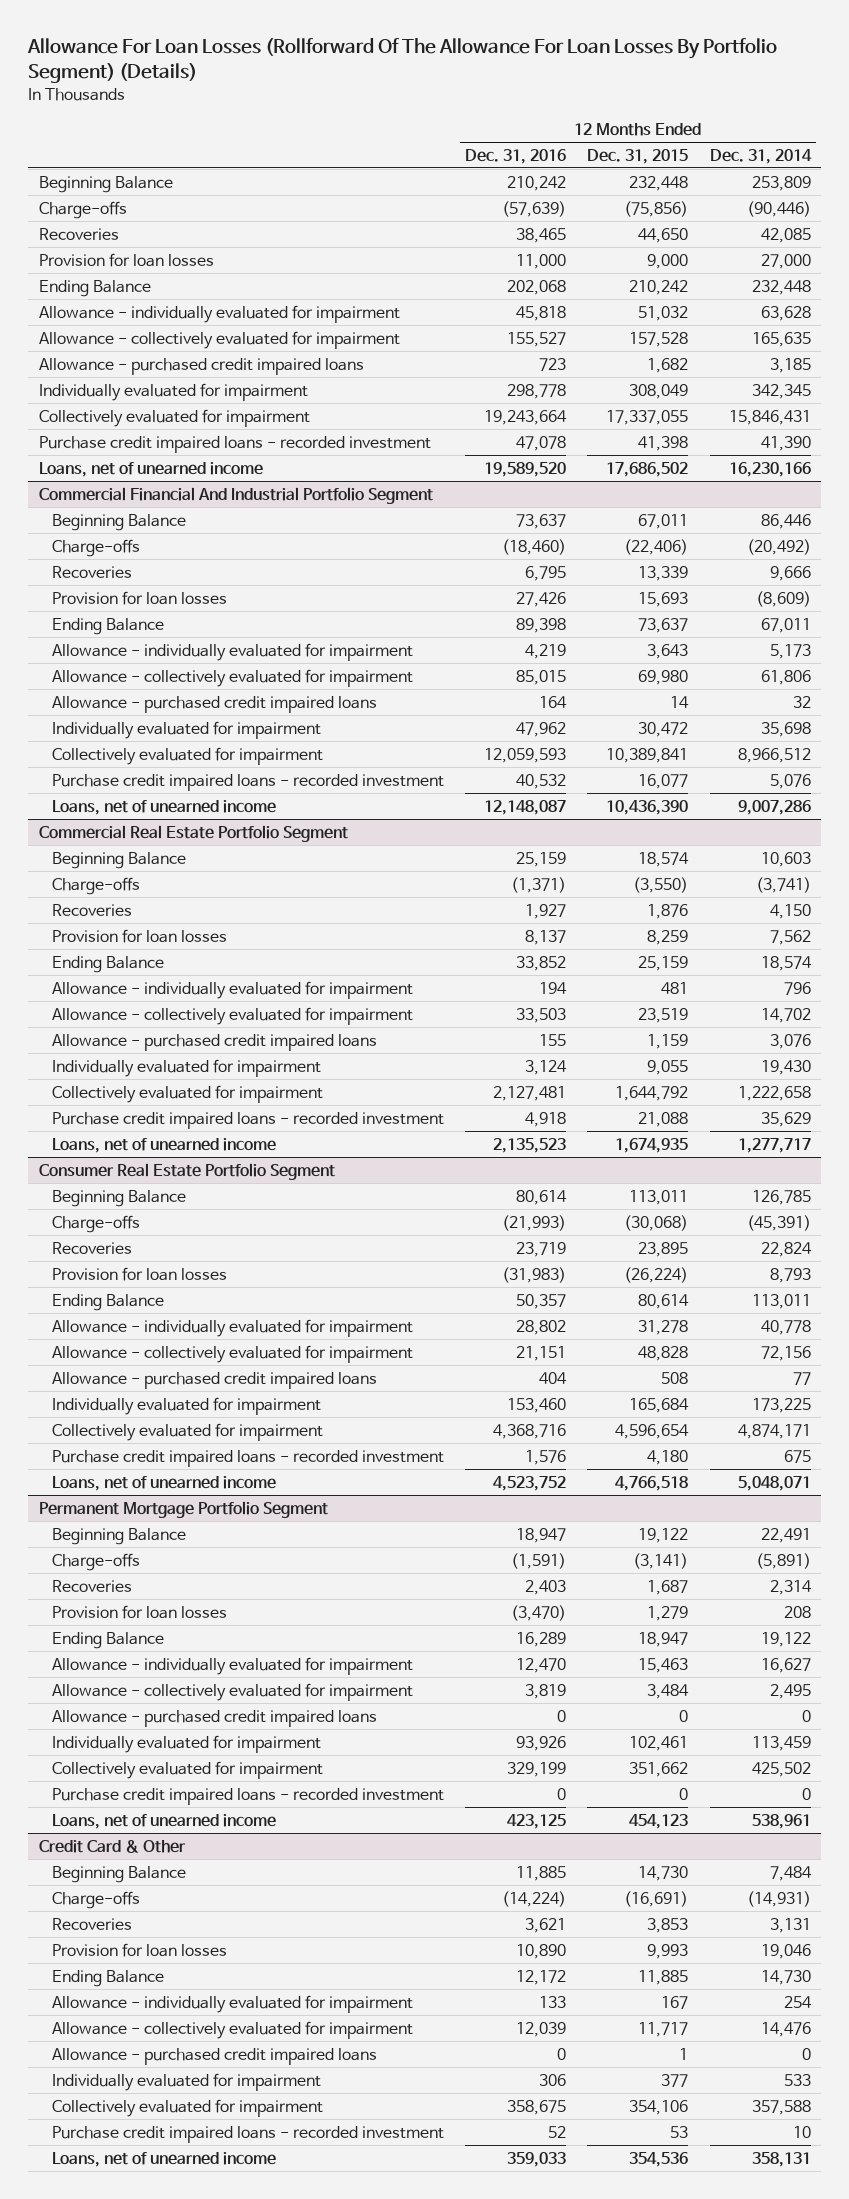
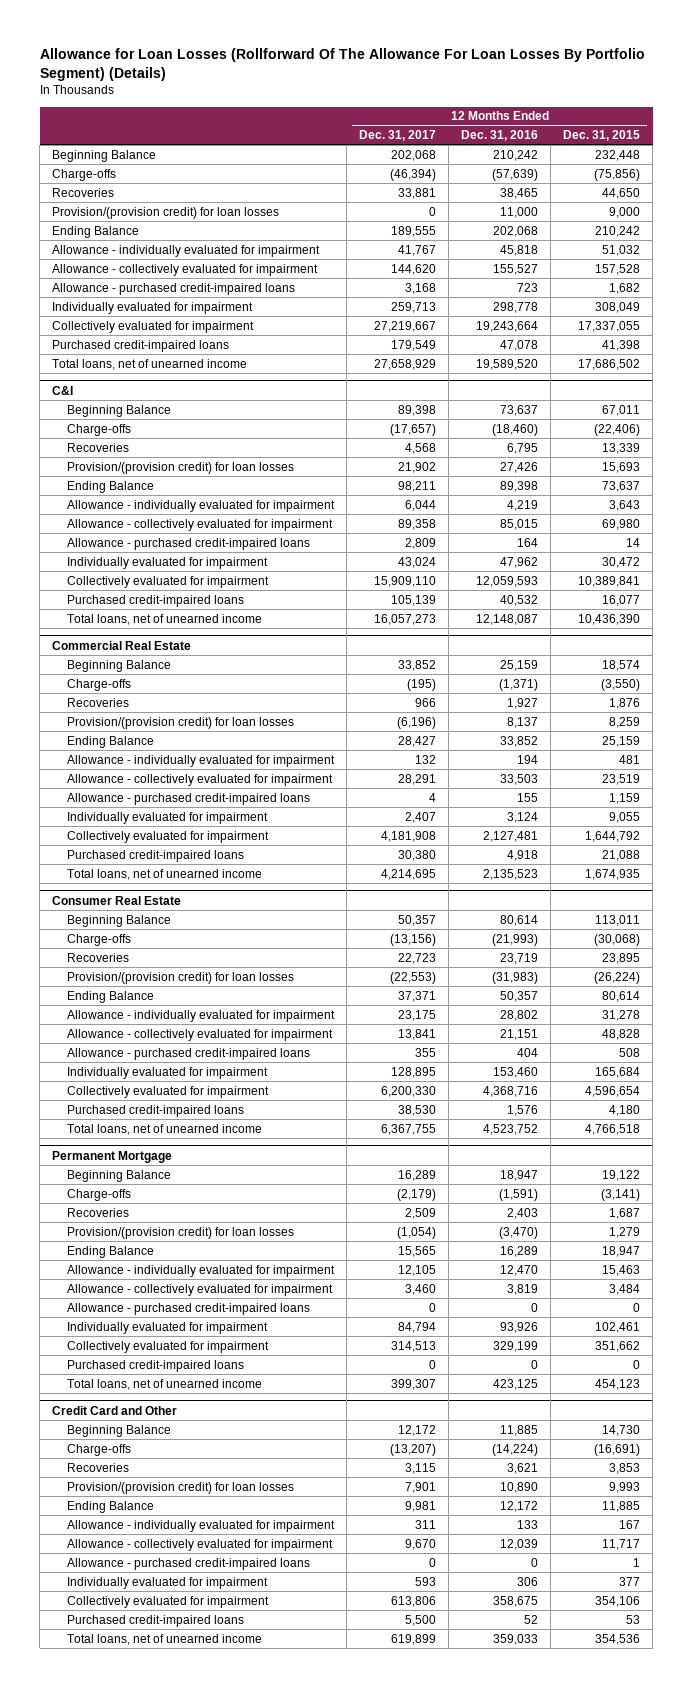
- Allowance For Loan Losses (Rollforward Of The Allowance For Loan Losses By Portfolio Segment) (Details)
+ Allowance for Loan Losses (Rollforward Of The Allowance For Loan Losses By Portfolio Segment) (Details)
- | 12 Months Ended Dec. 31, 2016 | 12 Months Ended Dec. 31, 2015 | 12 Months Ended Dec. 31, 2014
+ | 12 Months Ended Dec. 31, 2017 | 12 Months Ended Dec. 31, 2016 | 12 Months Ended Dec. 31, 2015
- Provision for loan losses | 11,000 | 9,000 | 27,000
+ Provision/(provision credit) for loan losses | 0 | 11,000 | 9,000
- Allowance - purchased credit impaired loans | 723 | 1,682 | 3,185
+ Allowance - purchased credit-impaired loans | 3,168 | 723 | 1,682
- Purchase credit impaired loans - recorded investment | 47,078 | 41,398 | 41,390
- Loans, net of unearned income | 19,589,520 | 17,686,502 | 16,230,166
- Commercial Financial And Industrial Portfolio Segment
+ Purchased credit-impaired loans | 179,549 | 47,078 | 41,398
+ Total loans, net of unearned income | 27,658,929 | 19,589,520 | 17,686,502
+ C&I
- Provision for loan losses | 27,426 | 15,693 | (8,609)
+ Provision/(provision credit) for loan losses | 21,902 | 27,426 | 15,693
- Allowance - purchased credit impaired loans | 164 | 14 | 32
+ Allowance - purchased credit-impaired loans | 2,809 | 164 | 14
- Purchase credit impaired loans - recorded investment | 40,532 | 16,077 | 5,076
- Loans, net of unearned income | 12,148,087 | 10,436,390 | 9,007,286
- Commercial Real Estate Portfolio Segment
+ Purchased credit-impaired loans | 105,139 | 40,532 | 16,077
+ Total loans, net of unearned income | 16,057,273 | 12,148,087 | 10,436,390
+ Commercial Real Estate
- Provision for loan losses | 8,137 | 8,259 | 7,562
+ Provision/(provision credit) for loan losses | (6,196) | 8,137 | 8,259
- Allowance - purchased credit impaired loans | 155 | 1,159 | 3,076
+ Allowance - purchased credit-impaired loans | 4 | 155 | 1,159
- Purchase credit impaired loans - recorded investment | 4,918 | 21,088 | 35,629
- Loans, net of unearned income | 2,135,523 | 1,674,935 | 1,277,717
- Consumer Real Estate Portfolio Segment
+ Purchased credit-impaired loans | 30,380 | 4,918 | 21,088
+ Total loans, net of unearned income | 4,214,695 | 2,135,523 | 1,674,935
+ Consumer Real Estate
- Provision for loan losses | (31,983) | (26,224) | 8,793
+ Provision/(provision credit) for loan losses | (22,553) | (31,983) | (26,224)
- Allowance - purchased credit impaired loans | 404 | 508 | 77
+ Allowance - purchased credit-impaired loans | 355 | 404 | 508
- Purchase credit impaired loans - recorded investment | 1,576 | 4,180 | 675
- Loans, net of unearned income | 4,523,752 | 4,766,518 | 5,048,071
- Permanent Mortgage Portfolio Segment
+ Purchased credit-impaired loans | 38,530 | 1,576 | 4,180
+ Total loans, net of unearned income | 6,367,755 | 4,523,752 | 4,766,518
+ Permanent Mortgage
- Provision for loan losses | (3,470) | 1,279 | 208
+ Provision/(provision credit) for loan losses | (1,054) | (3,470) | 1,279
- Allowance - purchased credit impaired loans | 0 | 0 | 0
+ Allowance - purchased credit-impaired loans | 0 | 0 | 0
- Purchase credit impaired loans - recorded investment | 0 | 0 | 0
- Loans, net of unearned income | 423,125 | 454,123 | 538,961
- Credit Card & Other
+ Purchased credit-impaired loans | 0 | 0 | 0
+ Total loans, net of unearned income | 399,307 | 423,125 | 454,123
+ Credit Card and Other
- Provision for loan losses | 10,890 | 9,993 | 19,046
+ Provision/(provision credit) for loan losses | 7,901 | 10,890 | 9,993
- Allowance - purchased credit impaired loans | 0 | 1 | 0
+ Allowance - purchased credit-impaired loans | 0 | 0 | 1
- Purchase credit impaired loans - recorded investment | 52 | 53 | 10
- Loans, net of unearned income | 359,033 | 354,536 | 358,131
+ Purchased credit-impaired loans | 5,500 | 52 | 53
+ Total loans, net of unearned income | 619,899 | 359,033 | 354,536

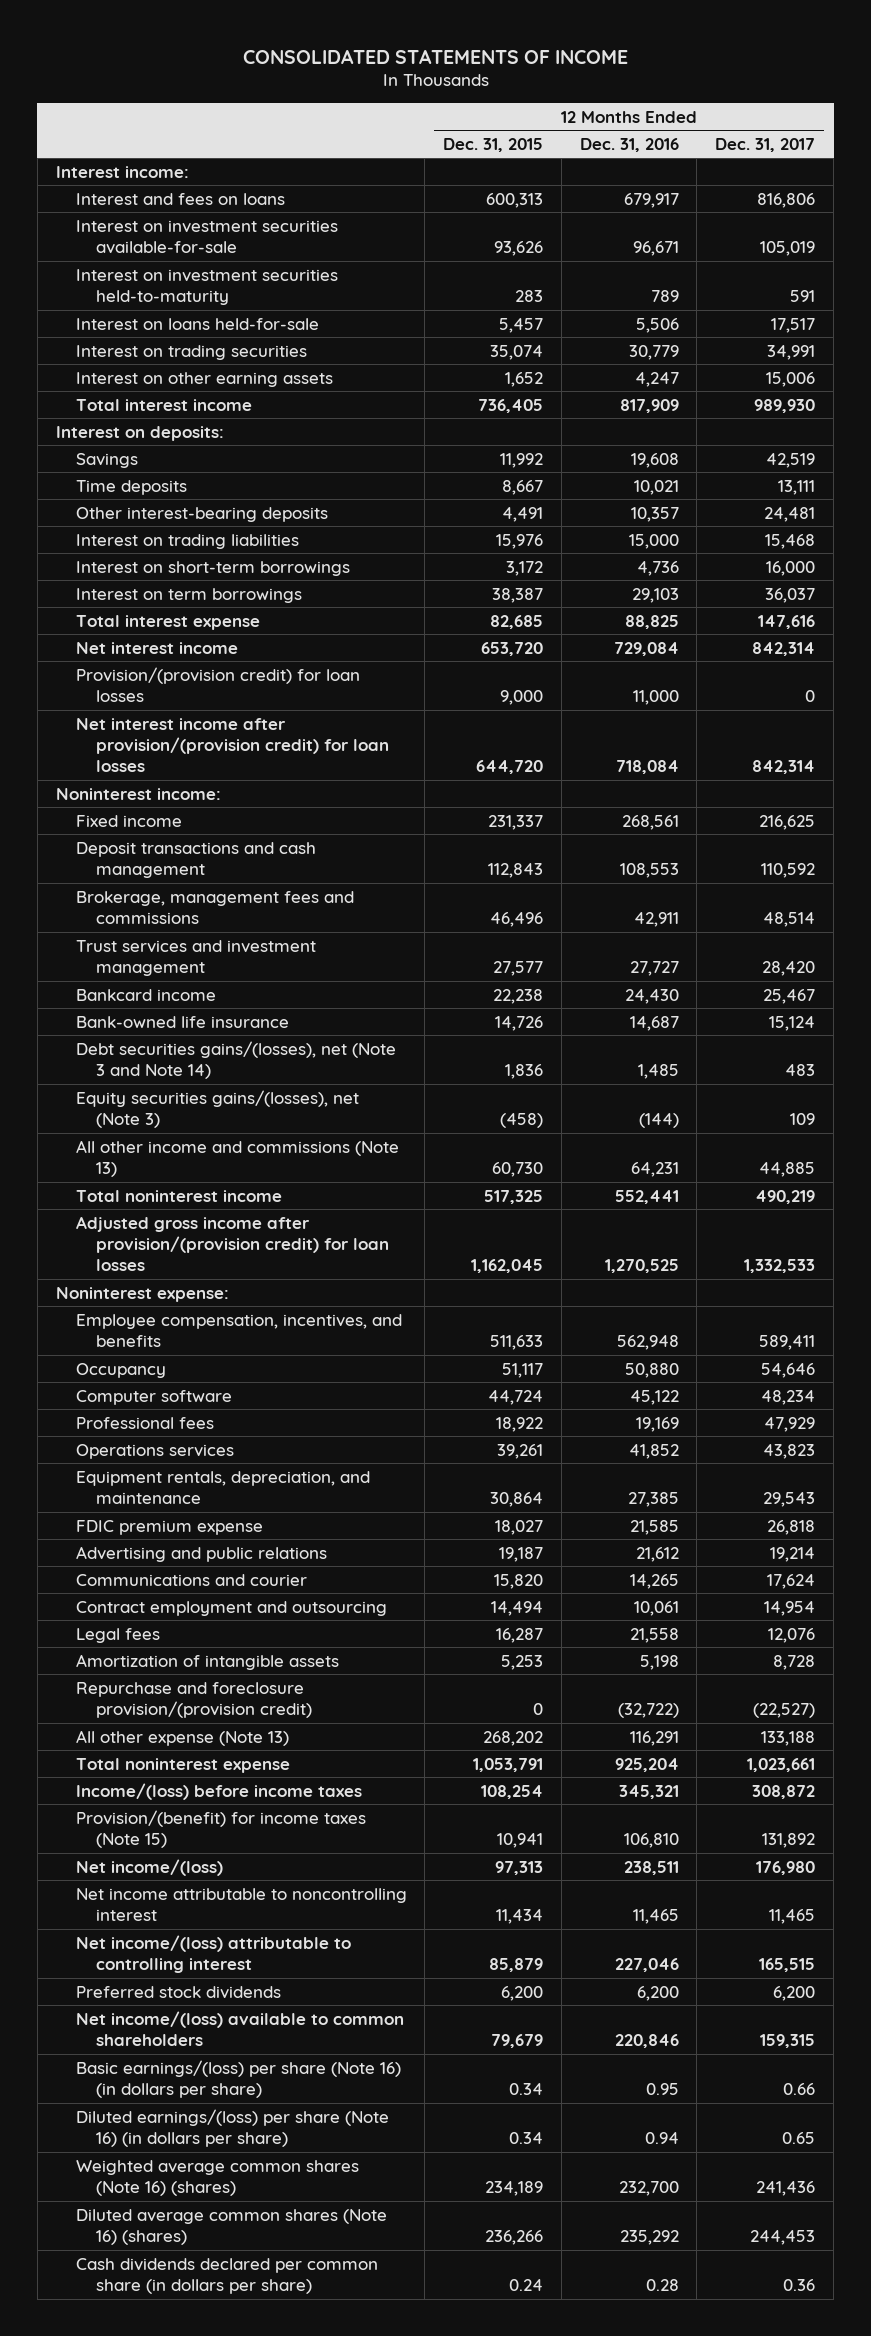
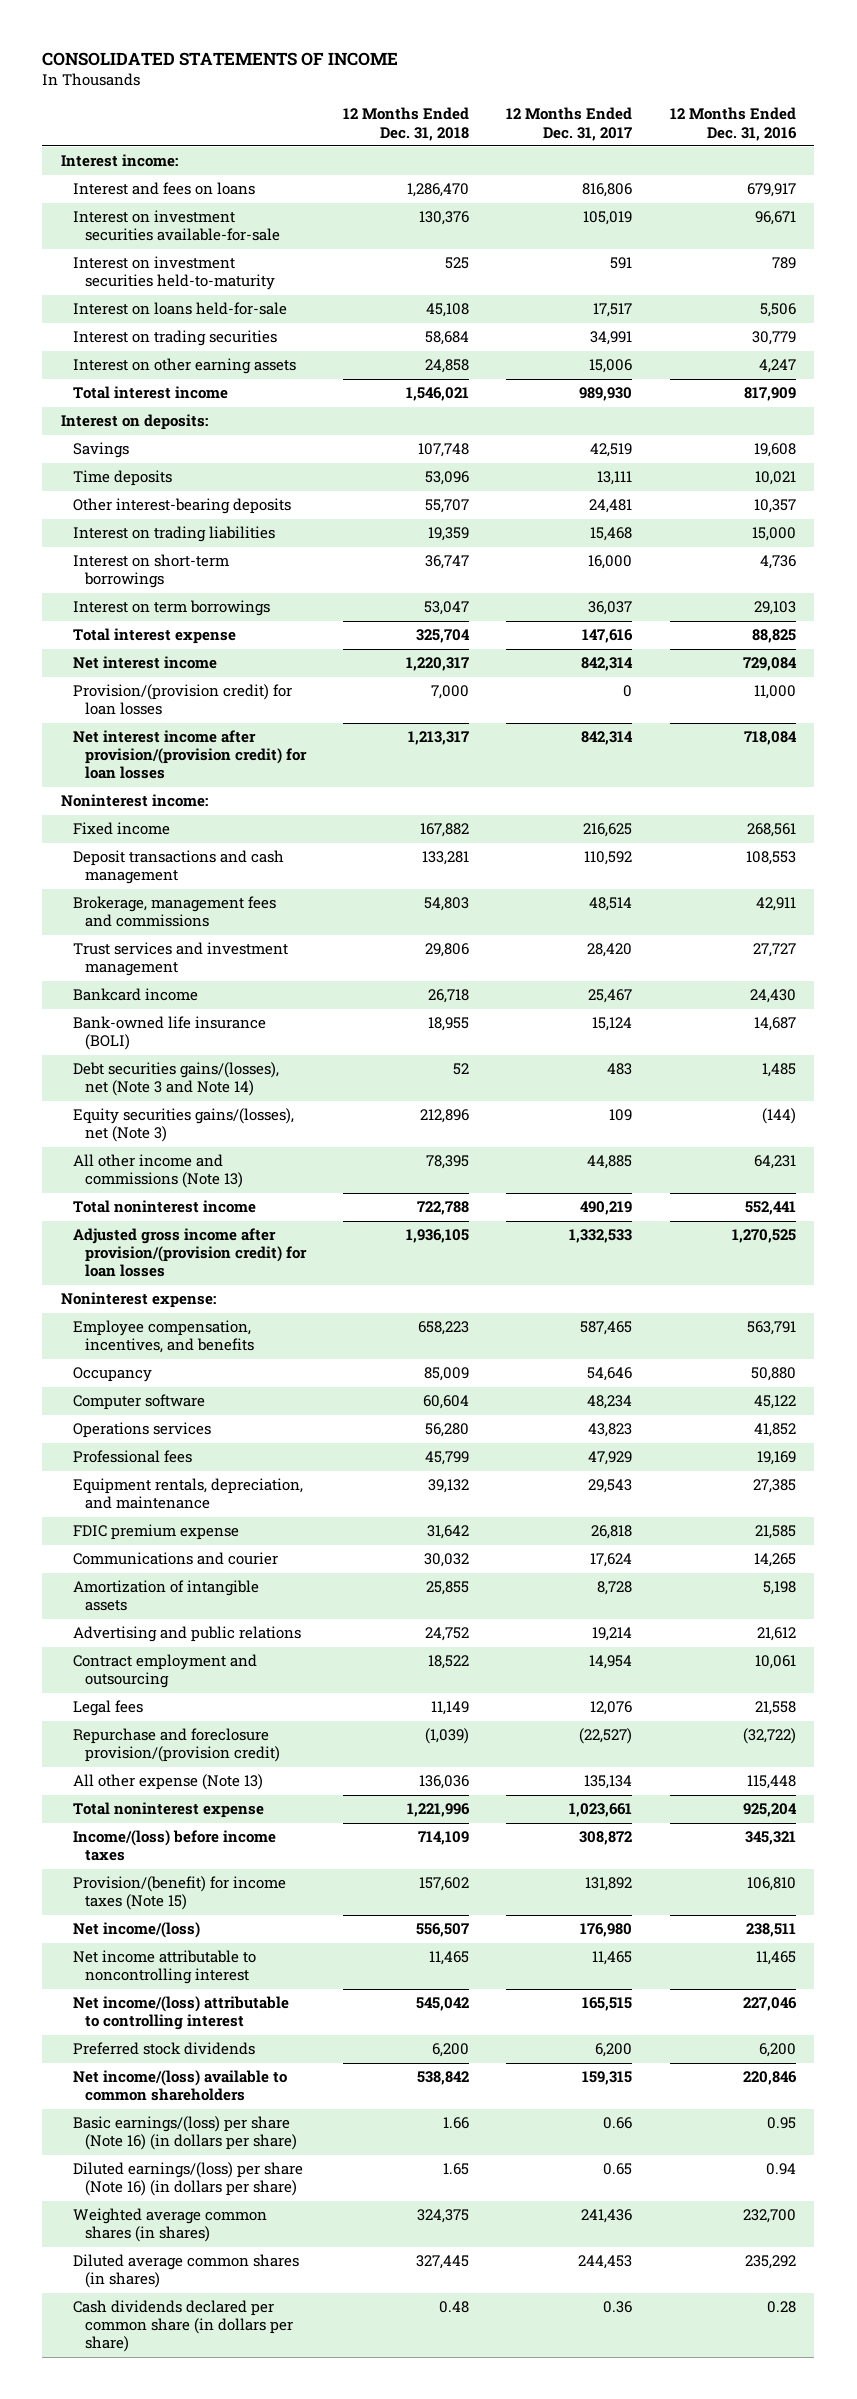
- | 12 Months Ended Dec. 31, 2015 | 12 Months Ended Dec. 31, 2016 | 12 Months Ended Dec. 31, 2017
+ | 12 Months Ended Dec. 31, 2018 | 12 Months Ended Dec. 31, 2017 | 12 Months Ended Dec. 31, 2016
- Bank-owned life insurance | 14,726 | 14,687 | 15,124
+ Bank-owned life insurance (BOLI) | 18,955 | 15,124 | 14,687
- Employee compensation, incentives, and benefits | 511,633 | 562,948 | 589,411
+ Employee compensation, incentives, and benefits | 658,223 | 587,465 | 563,791
moved down: Professional fees | 45,799 | 47,929 | 19,169
moved up: Amortization of intangible assets | 25,855 | 8,728 | 5,198
moved down: Advertising and public relations | 24,752 | 19,214 | 21,612
- All other expense (Note 13) | 268,202 | 116,291 | 133,188
+ All other expense (Note 13) | 136,036 | 135,134 | 115,448
- Weighted average common shares (Note 16) (shares) | 234,189 | 232,700 | 241,436
- Diluted average common shares (Note 16) (shares) | 236,266 | 235,292 | 244,453
+ Weighted average common shares (in shares) | 324,375 | 241,436 | 232,700
+ Diluted average common shares (in shares) | 327,445 | 244,453 | 235,292

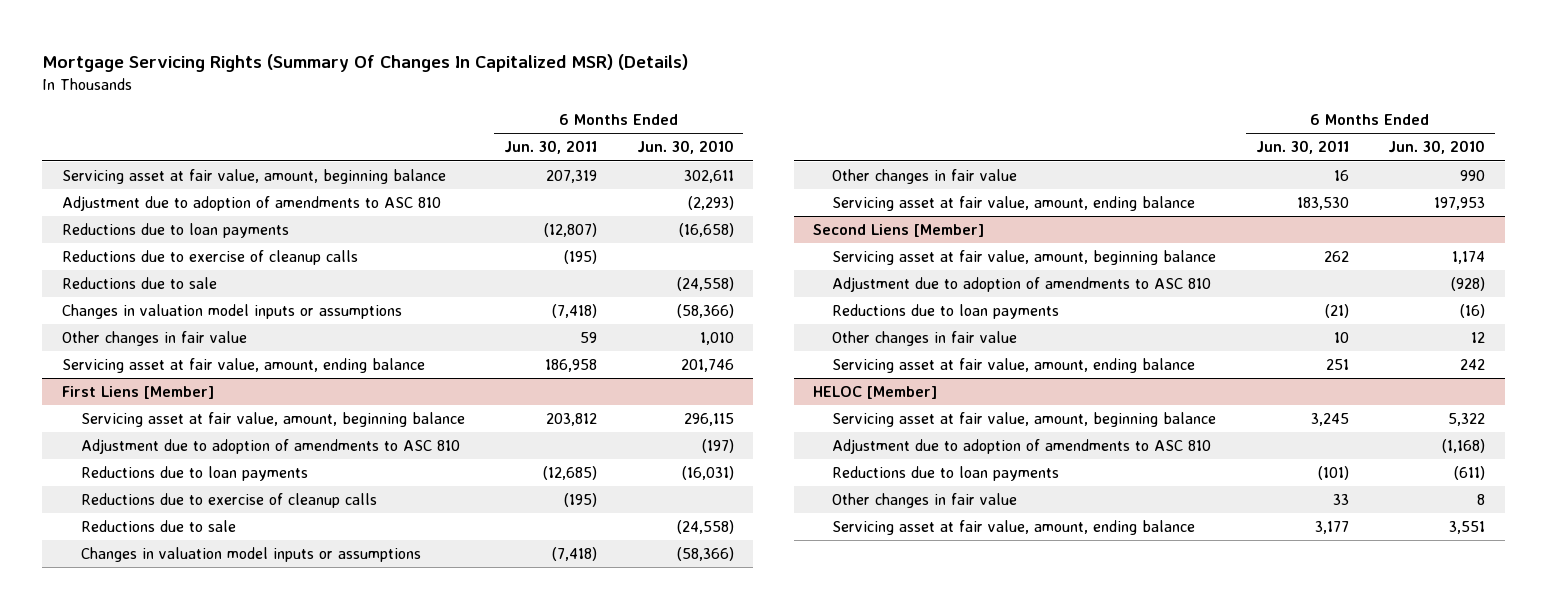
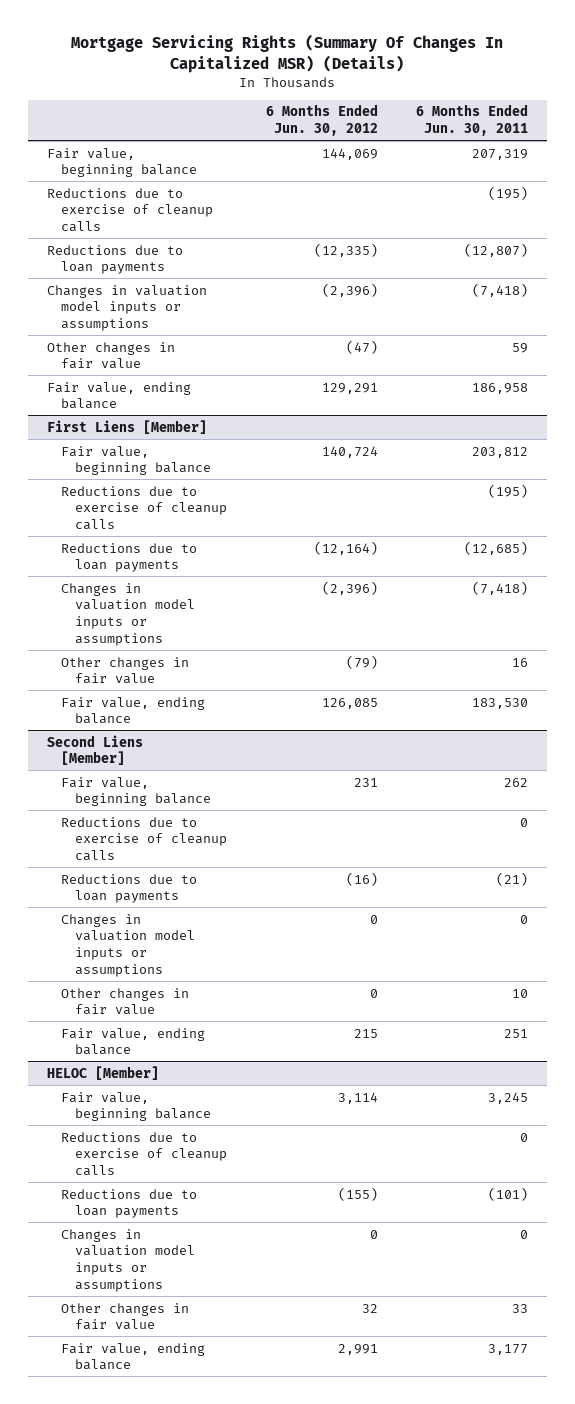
- | 6 Months Ended Jun. 30, 2011 | 6 Months Ended Jun. 30, 2010
+ | 6 Months Ended Jun. 30, 2012 | 6 Months Ended Jun. 30, 2011
- Servicing asset at fair value, amount, beginning balance | 207,319 | 302,611
- Adjustment due to adoption of amendments to ASC 810 | | (2,293)
+ Fair value, beginning balance | 144,069 | 207,319
- Reductions due to sale | | (24,558)
moved down: Reductions due to loan payments | (12,335) | (12,807)
- Servicing asset at fair value, amount, ending balance | 186,958 | 201,746
+ Fair value, ending balance | 129,291 | 186,958
@ First Liens [Member]
- Servicing asset at fair value, amount, beginning balance | 203,812 | 296,115
- Adjustment due to adoption of amendments to ASC 810 | | (197)
+ Fair value, beginning balance | 140,724 | 203,812
- Reductions due to sale | | (24,558)
moved down: Reductions due to loan payments | (12,164) | (12,685)
- Servicing asset at fair value, amount, ending balance | 183,530 | 197,953
+ Fair value, ending balance | 126,085 | 183,530
@ Second Liens [Member]
- Servicing asset at fair value, amount, beginning balance | 262 | 1,174
- Adjustment due to adoption of amendments to ASC 810 | | (928)
+ Fair value, beginning balance | 231 | 262
+ Reductions due to exercise of cleanup calls | | 0
+ Changes in valuation model inputs or assumptions | 0 | 0
- Servicing asset at fair value, amount, ending balance | 251 | 242
+ Fair value, ending balance | 215 | 251
@ HELOC [Member]
- Servicing asset at fair value, amount, beginning balance | 3,245 | 5,322
- Adjustment due to adoption of amendments to ASC 810 | | (1,168)
+ Fair value, beginning balance | 3,114 | 3,245
+ Reductions due to exercise of cleanup calls | | 0
+ Changes in valuation model inputs or assumptions | 0 | 0
- Servicing asset at fair value, amount, ending balance | 3,177 | 3,551
+ Fair value, ending balance | 2,991 | 3,177

